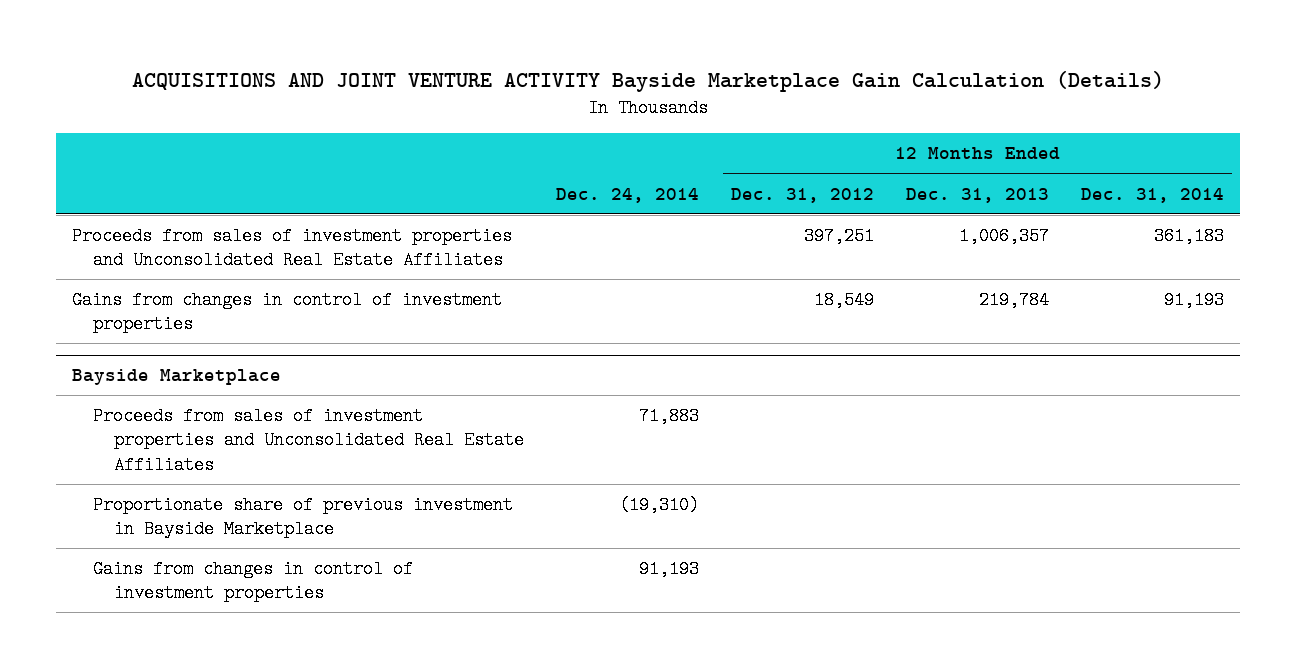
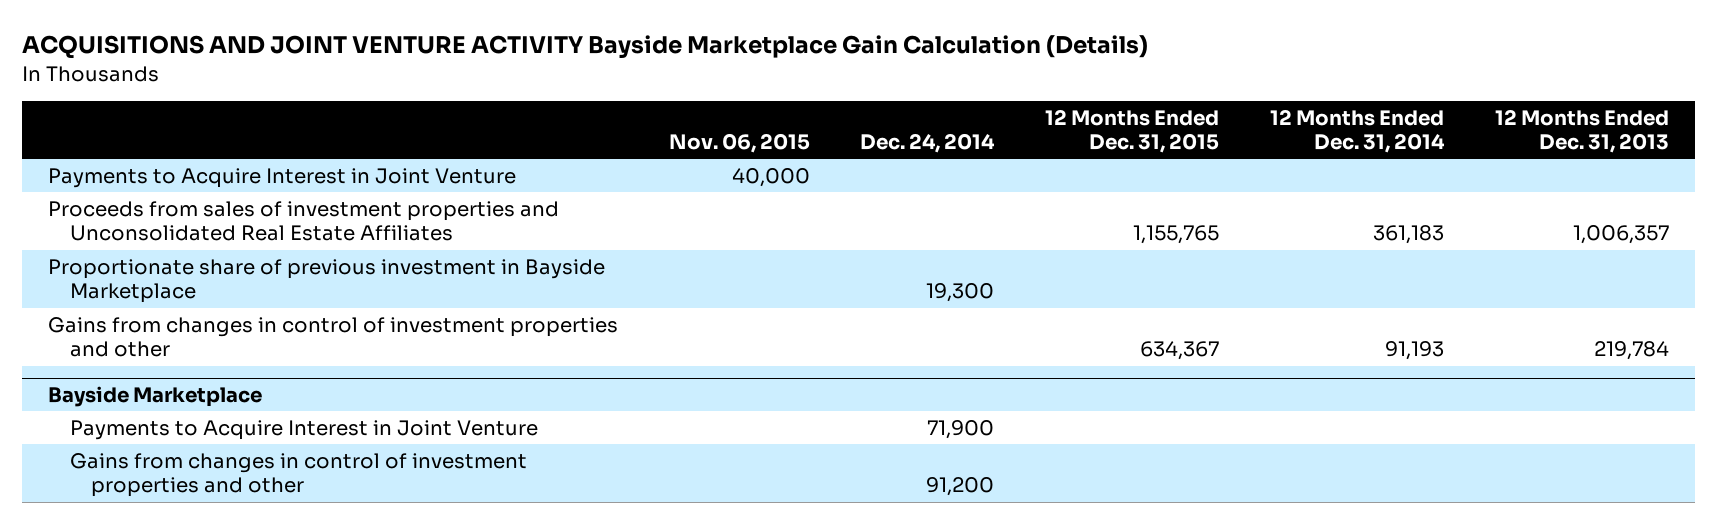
- | Dec. 24, 2014 | 12 Months Ended Dec. 31, 2012 | 12 Months Ended Dec. 31, 2013 | 12 Months Ended Dec. 31, 2014
+ | Nov. 06, 2015 | Dec. 24, 2014 | 12 Months Ended Dec. 31, 2015 | 12 Months Ended Dec. 31, 2014 | 12 Months Ended Dec. 31, 2013
+ Payments to Acquire Interest in Joint Venture | 40,000 | | | |
- Gains from changes in control of investment properties | | 18,549 | 219,784 | 91,193
+ Proportionate share of previous investment in Bayside Marketplace | | 19,300 | | |
+ Gains from changes in control of investment properties and other | | | 634,367 | 91,193 | 219,784
@ Bayside Marketplace
- Proceeds from sales of investment properties and Unconsolidated Real Estate Affiliates | 71,883 | | |
- Proportionate share of previous investment in Bayside Marketplace | (19,310) | | |
- Gains from changes in control of investment properties | 91,193 | | |
+ Payments to Acquire Interest in Joint Venture | | 71,900 | | |
+ Gains from changes in control of investment properties and other | | 91,200 | | |

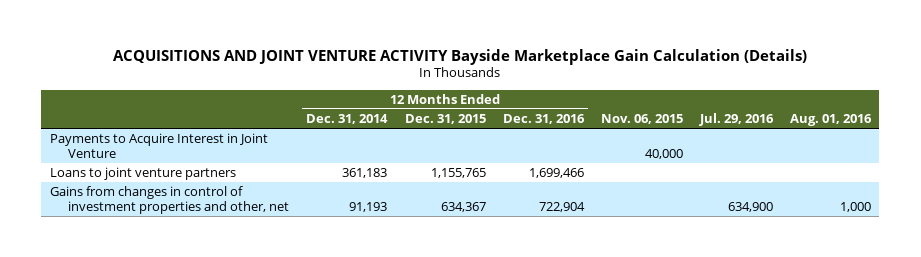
- | Nov. 06, 2015 | Dec. 24, 2014 | 12 Months Ended Dec. 31, 2015 | 12 Months Ended Dec. 31, 2014 | 12 Months Ended Dec. 31, 2013
+ | 12 Months Ended Dec. 31, 2014 | 12 Months Ended Dec. 31, 2015 | 12 Months Ended Dec. 31, 2016 | Nov. 06, 2015 | Jul. 29, 2016 | Aug. 01, 2016
- Proceeds from sales of investment properties and Unconsolidated Real Estate Affiliates | | | 1,155,765 | 361,183 | 1,006,357
- Proportionate share of previous investment in Bayside Marketplace | | 19,300 | | |
- Gains from changes in control of investment properties and other | | | 634,367 | 91,193 | 219,784
- Bayside Marketplace
- Payments to Acquire Interest in Joint Venture | | 71,900 | | |
- Gains from changes in control of investment properties and other | | 91,200 | | |
+ Loans to joint venture partners | 361,183 | 1,155,765 | 1,699,466 | | |
+ Gains from changes in control of investment properties and other, net | 91,193 | 634,367 | 722,904 | | 634,900 | 1,000

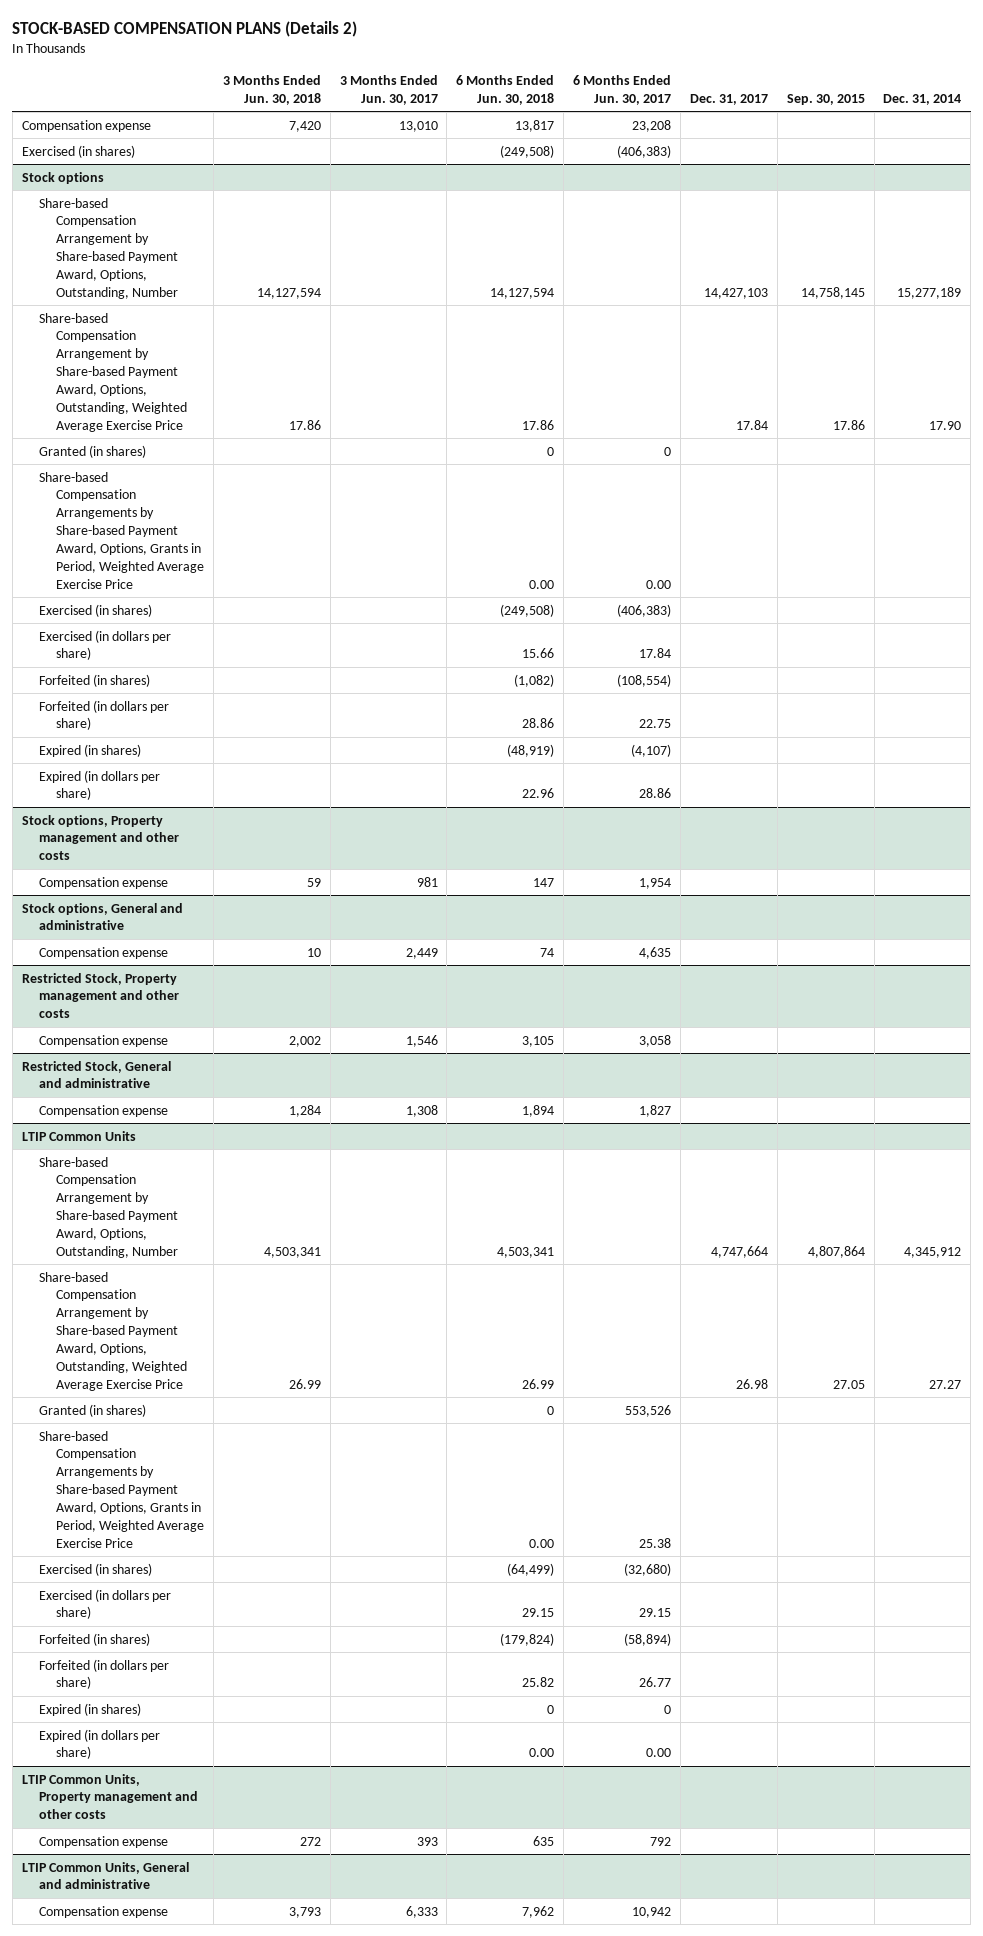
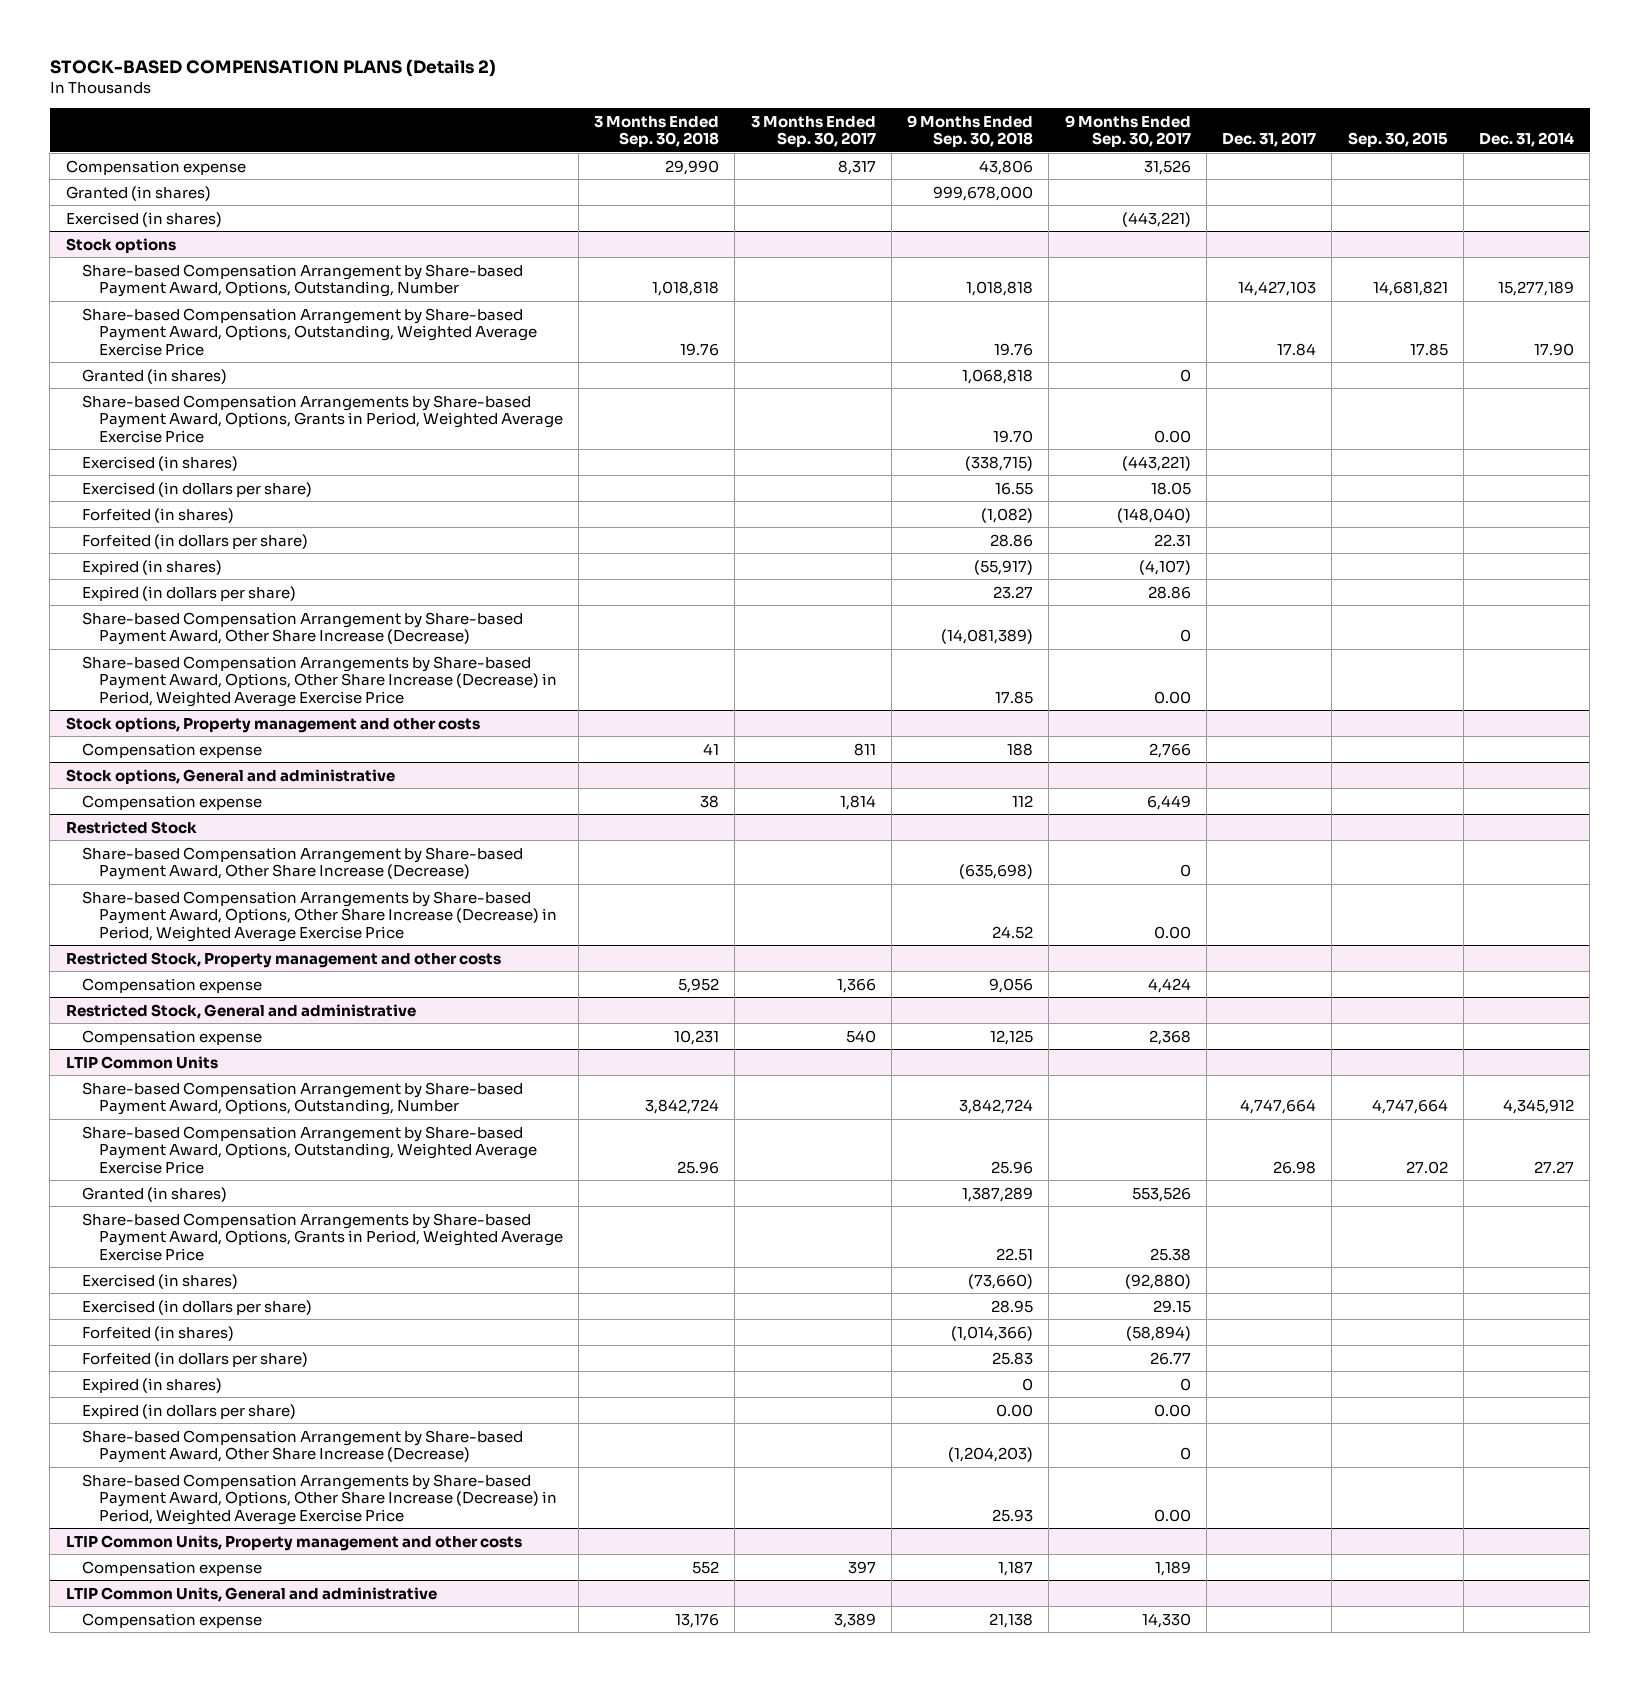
- | 3 Months Ended Jun. 30, 2018 | 3 Months Ended Jun. 30, 2017 | 6 Months Ended Jun. 30, 2018 | 6 Months Ended Jun. 30, 2017 | Dec. 31, 2017 | Sep. 30, 2015 | Dec. 31, 2014
+ | 3 Months Ended Sep. 30, 2018 | 3 Months Ended Sep. 30, 2017 | 9 Months Ended Sep. 30, 2018 | 9 Months Ended Sep. 30, 2017 | Dec. 31, 2017 | Sep. 30, 2015 | Dec. 31, 2014
+ Granted (in shares) | | | 999,678,000 | | | |
@ Stock options
- Share-based Compensation Arrangement by Share-based Payment Award, Options, Outstanding, Number | 14,127,594 | | 14,127,594 | | 14,427,103 | 14,758,145 | 15,277,189
- Share-based Compensation Arrangement by Share-based Payment Award, Options, Outstanding, Weighted Average Exercise Price | 17.86 | | 17.86 | | 17.84 | 17.86 | 17.90
+ Share-based Compensation Arrangement by Share-based Payment Award, Options, Outstanding, Number | 1,018,818 | | 1,018,818 | | 14,427,103 | 14,681,821 | 15,277,189
+ Share-based Compensation Arrangement by Share-based Payment Award, Options, Outstanding, Weighted Average Exercise Price | 19.76 | | 19.76 | | 17.84 | 17.85 | 17.90
+ Share-based Compensation Arrangement by Share-based Payment Award, Other Share Increase (Decrease) | | | (14,081,389) | 0 | | |
+ Share-based Compensation Arrangements by Share-based Payment Award, Options, Other Share Increase (Decrease) in Period, Weighted Average Exercise Price | | | 17.85 | 0.00 | | |
+ Restricted Stock
+ Share-based Compensation Arrangement by Share-based Payment Award, Other Share Increase (Decrease) | | | (635,698) | 0 | | |
+ Share-based Compensation Arrangements by Share-based Payment Award, Options, Other Share Increase (Decrease) in Period, Weighted Average Exercise Price | | | 24.52 | 0.00 | | |
@ LTIP Common Units
- Share-based Compensation Arrangement by Share-based Payment Award, Options, Outstanding, Number | 4,503,341 | | 4,503,341 | | 4,747,664 | 4,807,864 | 4,345,912
- Share-based Compensation Arrangement by Share-based Payment Award, Options, Outstanding, Weighted Average Exercise Price | 26.99 | | 26.99 | | 26.98 | 27.05 | 27.27
+ Share-based Compensation Arrangement by Share-based Payment Award, Options, Outstanding, Number | 3,842,724 | | 3,842,724 | | 4,747,664 | 4,747,664 | 4,345,912
+ Share-based Compensation Arrangement by Share-based Payment Award, Options, Outstanding, Weighted Average Exercise Price | 25.96 | | 25.96 | | 26.98 | 27.02 | 27.27
+ Share-based Compensation Arrangement by Share-based Payment Award, Other Share Increase (Decrease) | | | (1,204,203) | 0 | | |
+ Share-based Compensation Arrangements by Share-based Payment Award, Options, Other Share Increase (Decrease) in Period, Weighted Average Exercise Price | | | 25.93 | 0.00 | | |

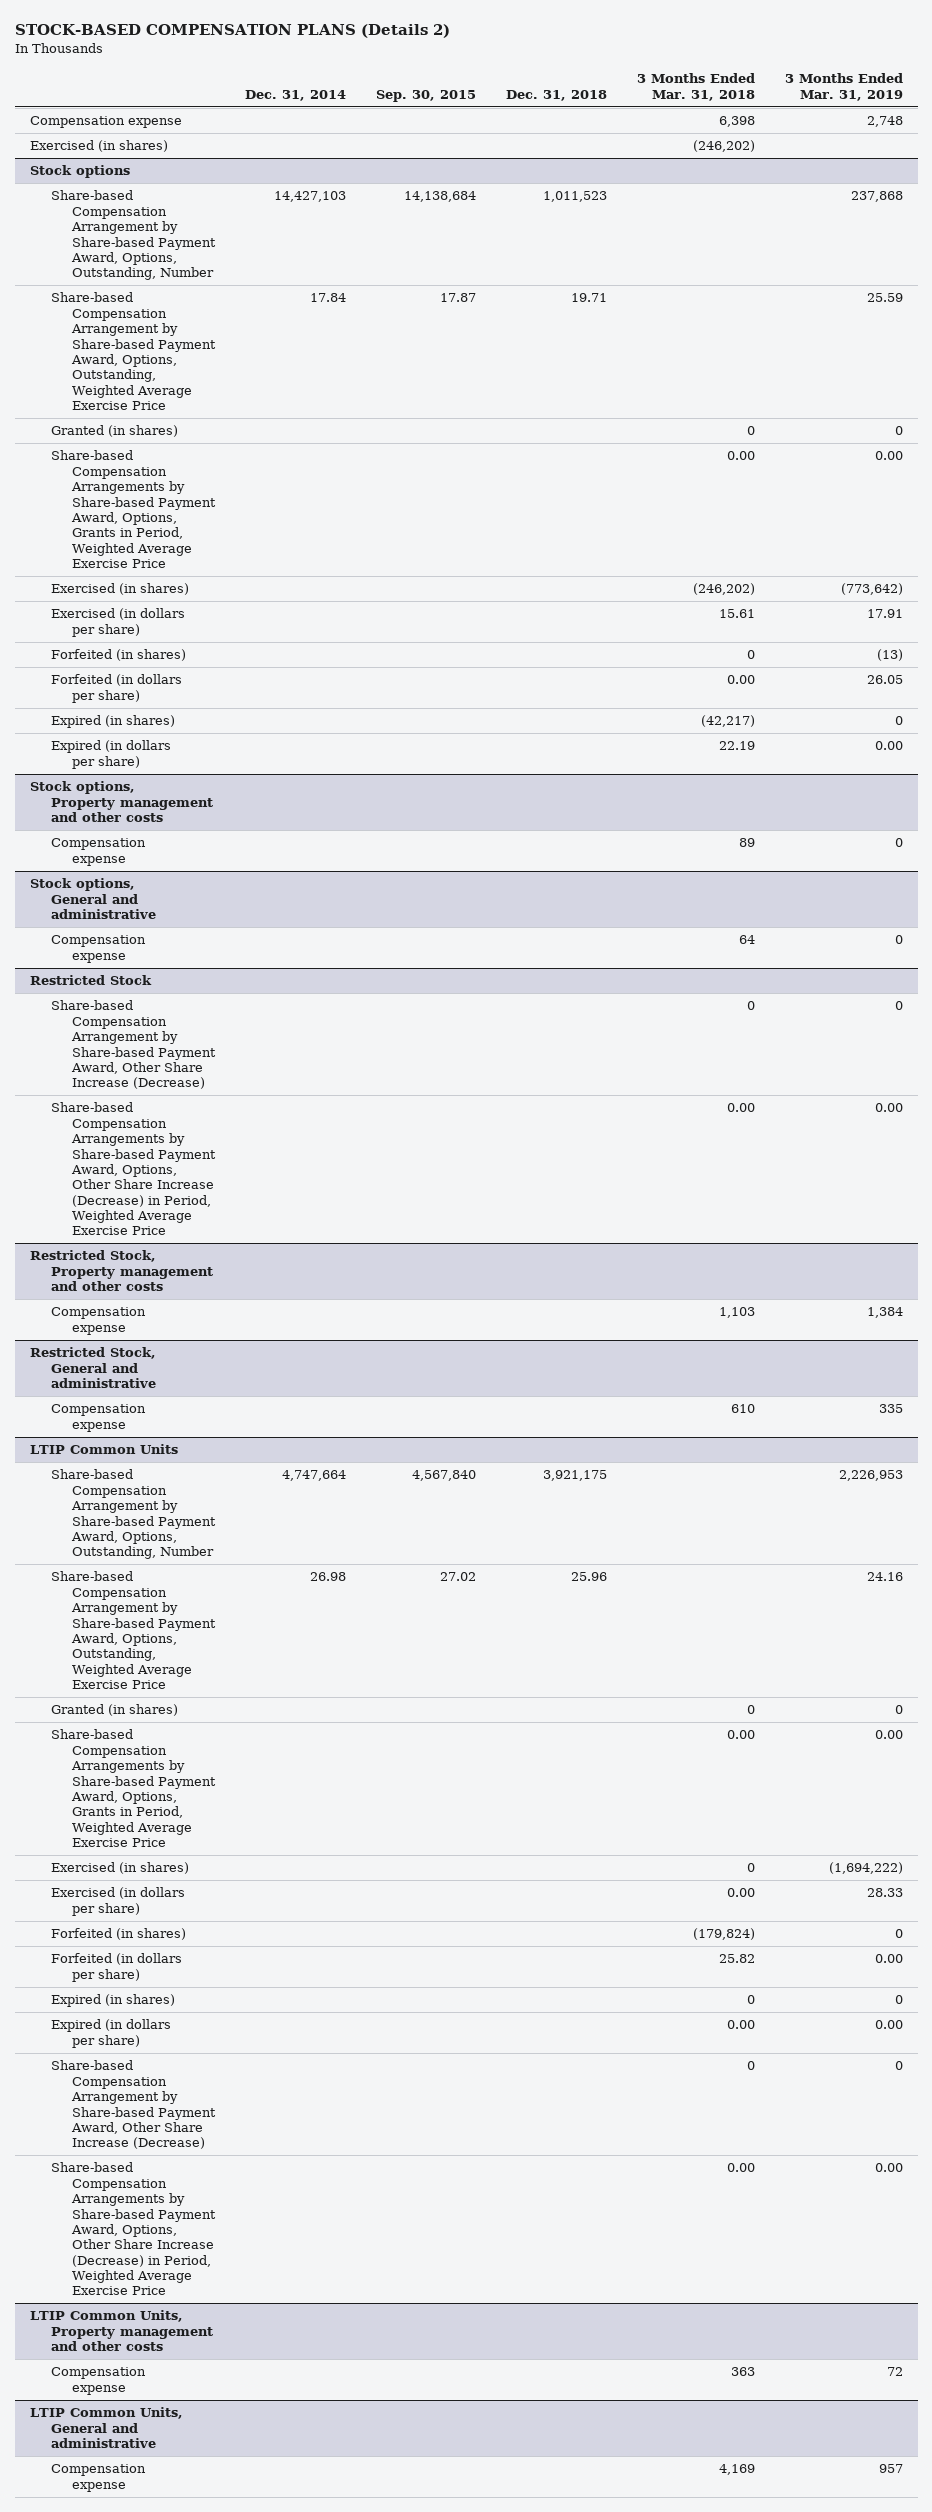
- | 3 Months Ended Sep. 30, 2018 | 3 Months Ended Sep. 30, 2017 | 9 Months Ended Sep. 30, 2018 | 9 Months Ended Sep. 30, 2017 | Dec. 31, 2017 | Sep. 30, 2015 | Dec. 31, 2014
+ | Dec. 31, 2014 | Sep. 30, 2015 | Dec. 31, 2018 | 3 Months Ended Mar. 31, 2018 | 3 Months Ended Mar. 31, 2019
- Granted (in shares) | | | 999,678,000 | | | |
@ Stock options
- Share-based Compensation Arrangement by Share-based Payment Award, Options, Outstanding, Number | 1,018,818 | | 1,018,818 | | 14,427,103 | 14,681,821 | 15,277,189
- Share-based Compensation Arrangement by Share-based Payment Award, Options, Outstanding, Weighted Average Exercise Price | 19.76 | | 19.76 | | 17.84 | 17.85 | 17.90
+ Share-based Compensation Arrangement by Share-based Payment Award, Options, Outstanding, Number | 14,427,103 | 14,138,684 | 1,011,523 | | 237,868
+ Share-based Compensation Arrangement by Share-based Payment Award, Options, Outstanding, Weighted Average Exercise Price | 17.84 | 17.87 | 19.71 | | 25.59
- Share-based Compensation Arrangement by Share-based Payment Award, Other Share Increase (Decrease) | | | (14,081,389) | 0 | | |
- Share-based Compensation Arrangements by Share-based Payment Award, Options, Other Share Increase (Decrease) in Period, Weighted Average Exercise Price | | | 17.85 | 0.00 | | |
@ LTIP Common Units
- Share-based Compensation Arrangement by Share-based Payment Award, Options, Outstanding, Number | 3,842,724 | | 3,842,724 | | 4,747,664 | 4,747,664 | 4,345,912
- Share-based Compensation Arrangement by Share-based Payment Award, Options, Outstanding, Weighted Average Exercise Price | 25.96 | | 25.96 | | 26.98 | 27.02 | 27.27
+ Share-based Compensation Arrangement by Share-based Payment Award, Options, Outstanding, Number | 4,747,664 | 4,567,840 | 3,921,175 | | 2,226,953
+ Share-based Compensation Arrangement by Share-based Payment Award, Options, Outstanding, Weighted Average Exercise Price | 26.98 | 27.02 | 25.96 | | 24.16

